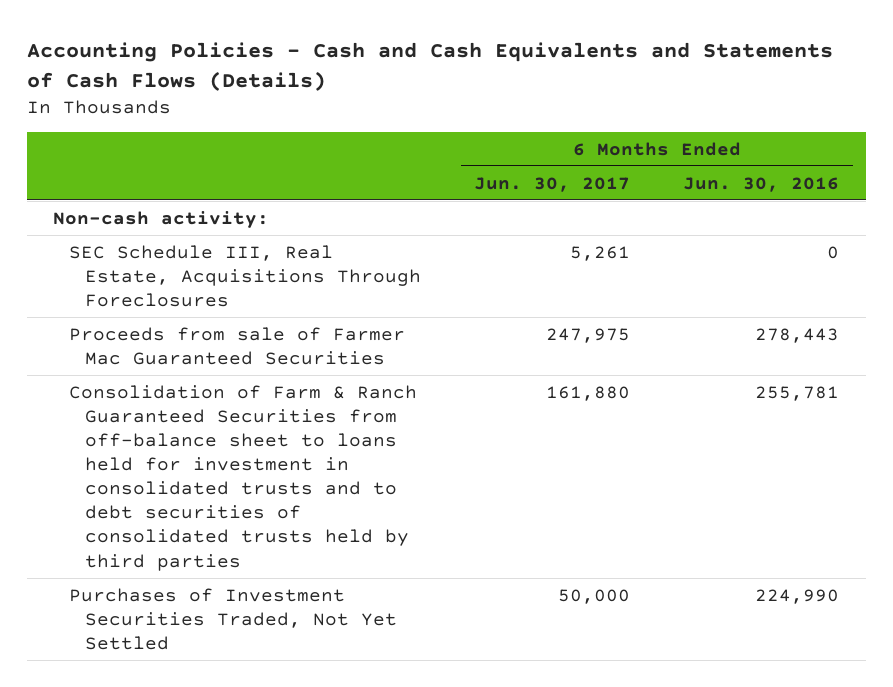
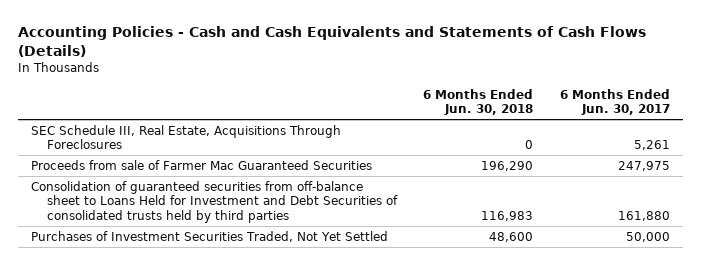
- | 6 Months Ended Jun. 30, 2017 | 6 Months Ended Jun. 30, 2016
+ | 6 Months Ended Jun. 30, 2018 | 6 Months Ended Jun. 30, 2017
- Non-cash activity:
- Consolidation of Farm & Ranch Guaranteed Securities from off-balance sheet to loans held for investment in consolidated trusts and to debt securities of consolidated trusts held by third parties | 161,880 | 255,781
+ Consolidation of guaranteed securities from off-balance sheet to Loans Held for Investment and Debt Securities of consolidated trusts held by third parties | 116,983 | 161,880

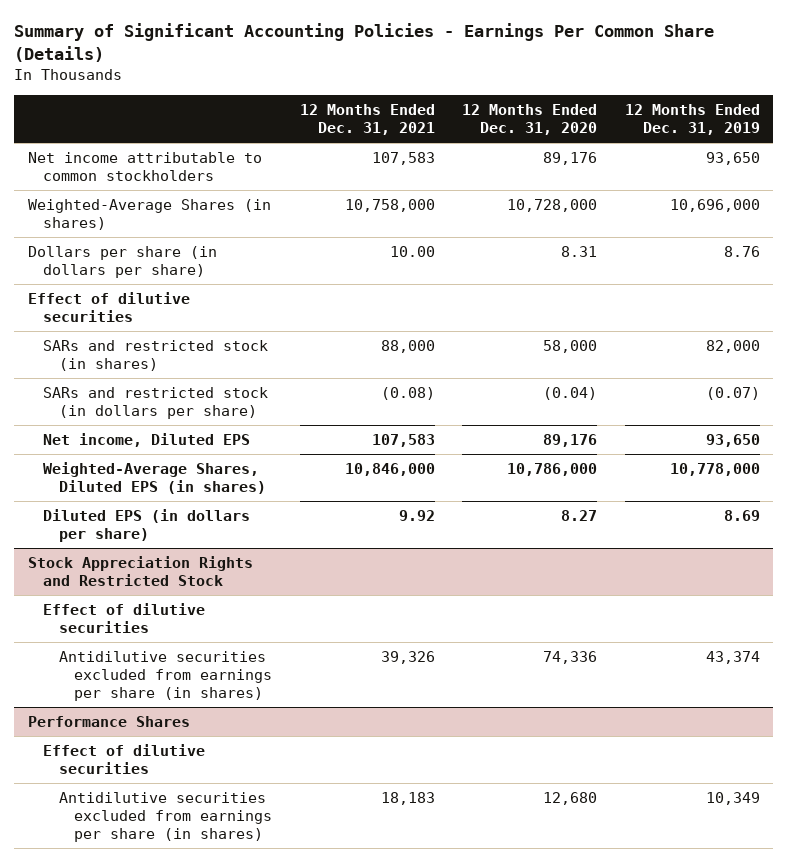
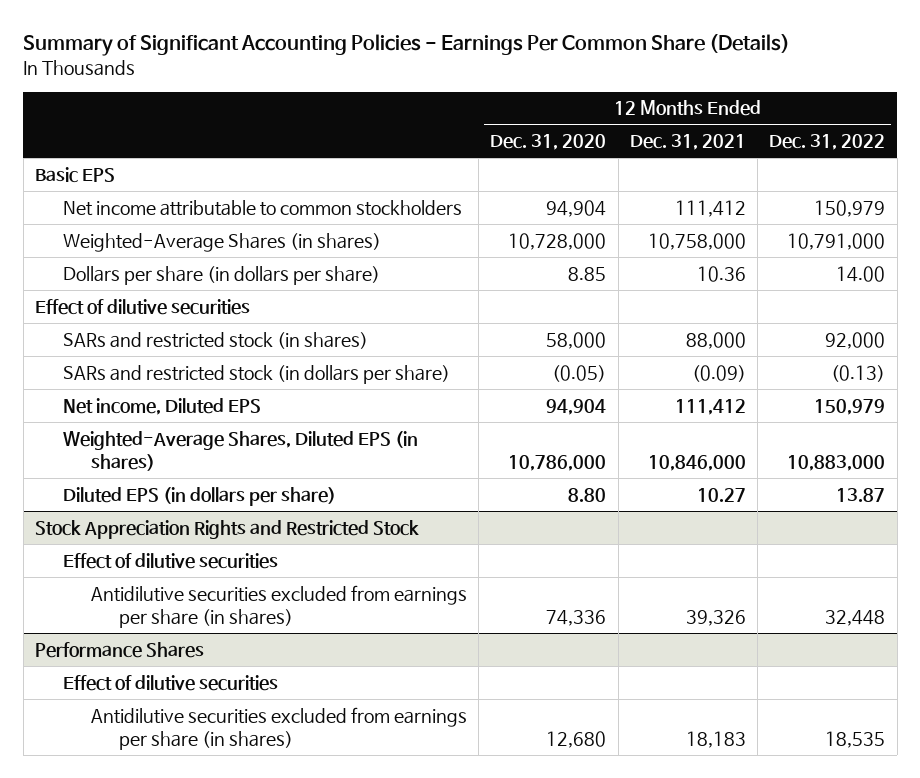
- | 12 Months Ended Dec. 31, 2021 | 12 Months Ended Dec. 31, 2020 | 12 Months Ended Dec. 31, 2019
+ | 12 Months Ended Dec. 31, 2020 | 12 Months Ended Dec. 31, 2021 | 12 Months Ended Dec. 31, 2022
- Net income attributable to common stockholders | 107,583 | 89,176 | 93,650
+ Basic EPS
+ Net income attributable to common stockholders | 94,904 | 111,412 | 150,979
- Dollars per share (in dollars per share) | 10.00 | 8.31 | 8.76
+ Dollars per share (in dollars per share) | 8.85 | 10.36 | 14.00
- SARs and restricted stock (in dollars per share) | (0.08) | (0.04) | (0.07)
- Net income, Diluted EPS | 107,583 | 89,176 | 93,650
+ SARs and restricted stock (in dollars per share) | (0.05) | (0.09) | (0.13)
+ Net income, Diluted EPS | 94,904 | 111,412 | 150,979
- Diluted EPS (in dollars per share) | 9.92 | 8.27 | 8.69
+ Diluted EPS (in dollars per share) | 8.80 | 10.27 | 13.87

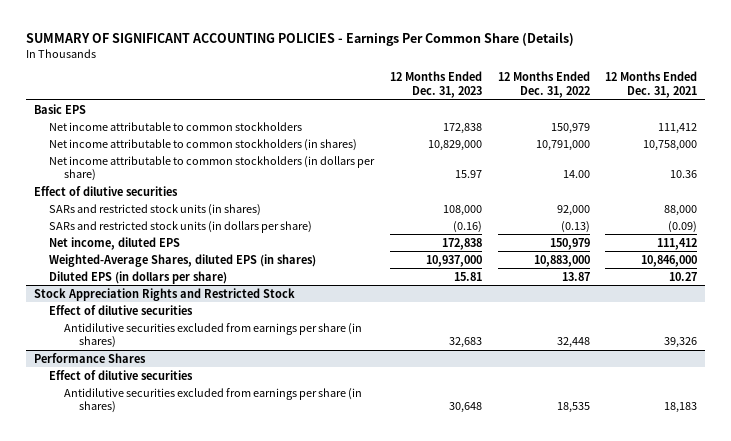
- Summary of Significant Accounting Policies - Earnings Per Common Share (Details)
+ SUMMARY OF SIGNIFICANT ACCOUNTING POLICIES - Earnings Per Common Share (Details)
- | 12 Months Ended Dec. 31, 2020 | 12 Months Ended Dec. 31, 2021 | 12 Months Ended Dec. 31, 2022
+ | 12 Months Ended Dec. 31, 2023 | 12 Months Ended Dec. 31, 2022 | 12 Months Ended Dec. 31, 2021
- Weighted-Average Shares (in shares) | 10,728,000 | 10,758,000 | 10,791,000
- Dollars per share (in dollars per share) | 8.85 | 10.36 | 14.00
+ Net income attributable to common stockholders (in shares) | 10,829,000 | 10,791,000 | 10,758,000
+ Net income attributable to common stockholders (in dollars per share) | 15.97 | 14.00 | 10.36
- SARs and restricted stock (in shares) | 58,000 | 88,000 | 92,000
- SARs and restricted stock (in dollars per share) | (0.05) | (0.09) | (0.13)
- Net income, Diluted EPS | 94,904 | 111,412 | 150,979
- Weighted-Average Shares, Diluted EPS (in shares) | 10,786,000 | 10,846,000 | 10,883,000
+ SARs and restricted stock units (in shares) | 108,000 | 92,000 | 88,000
+ SARs and restricted stock units (in dollars per share) | (0.16) | (0.13) | (0.09)
+ Net income, diluted EPS | 172,838 | 150,979 | 111,412
+ Weighted-Average Shares, diluted EPS (in shares) | 10,937,000 | 10,883,000 | 10,846,000

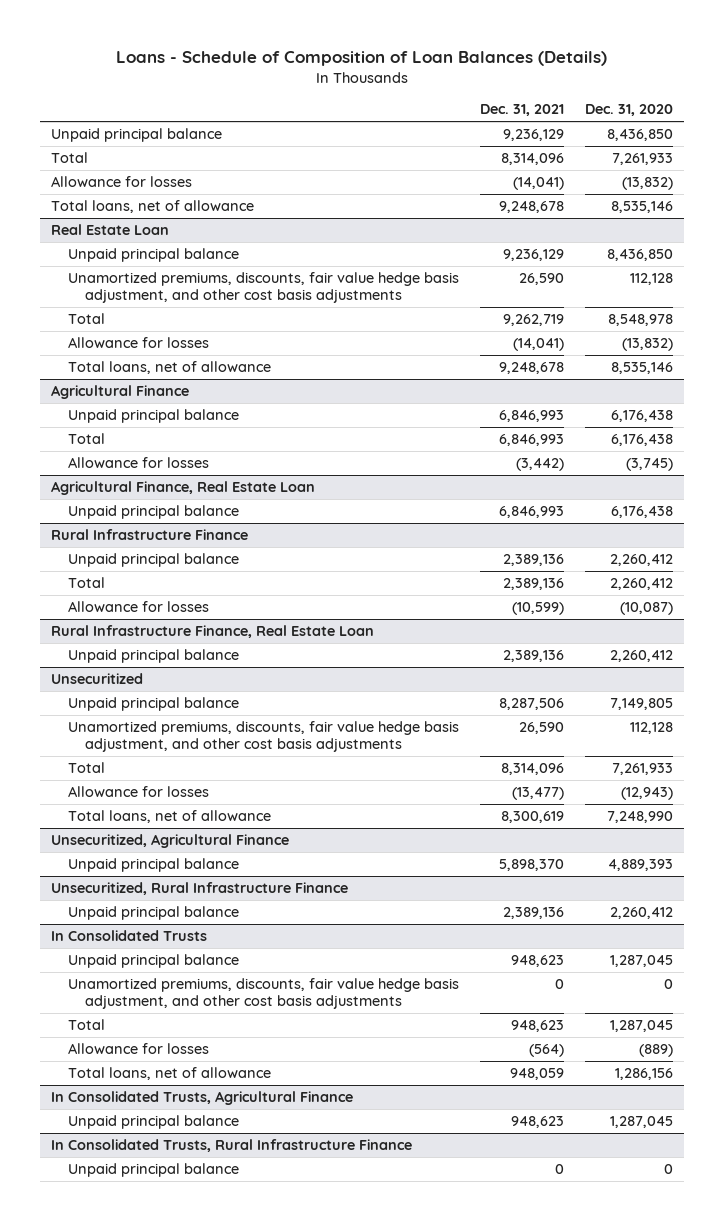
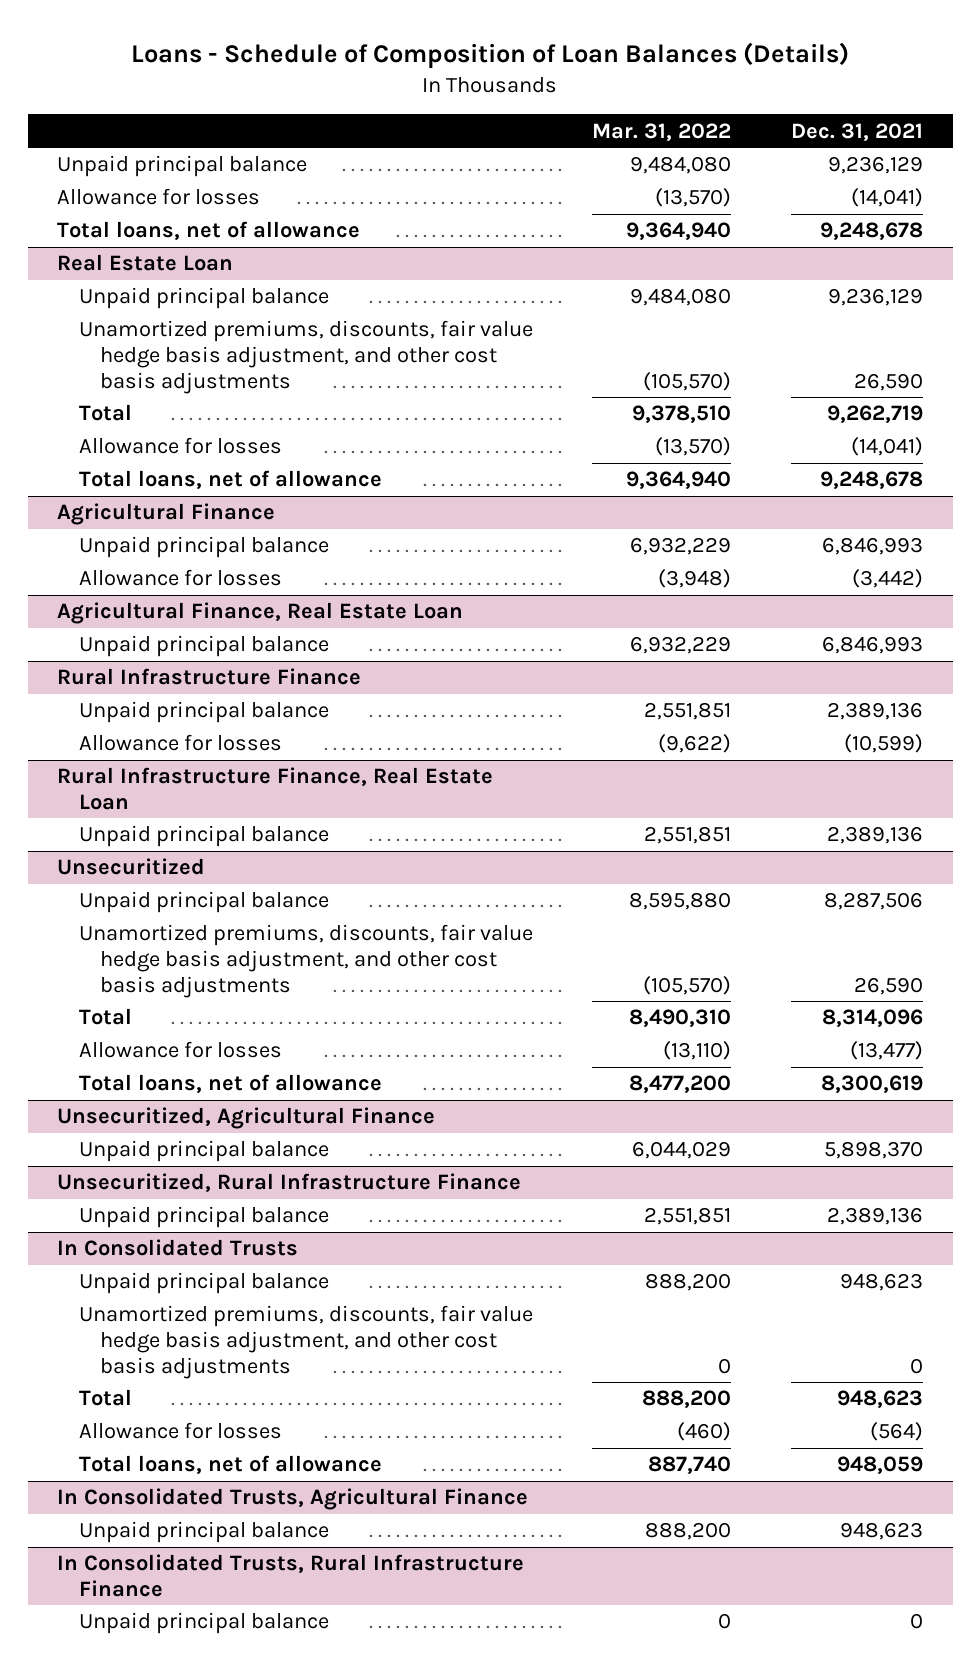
- | Dec. 31, 2021 | Dec. 31, 2020
+ | Mar. 31, 2022 | Dec. 31, 2021
- Total | 8,314,096 | 7,261,933
@ Agricultural Finance
- Total | 6,846,993 | 6,176,438
@ Rural Infrastructure Finance
- Total | 2,389,136 | 2,260,412

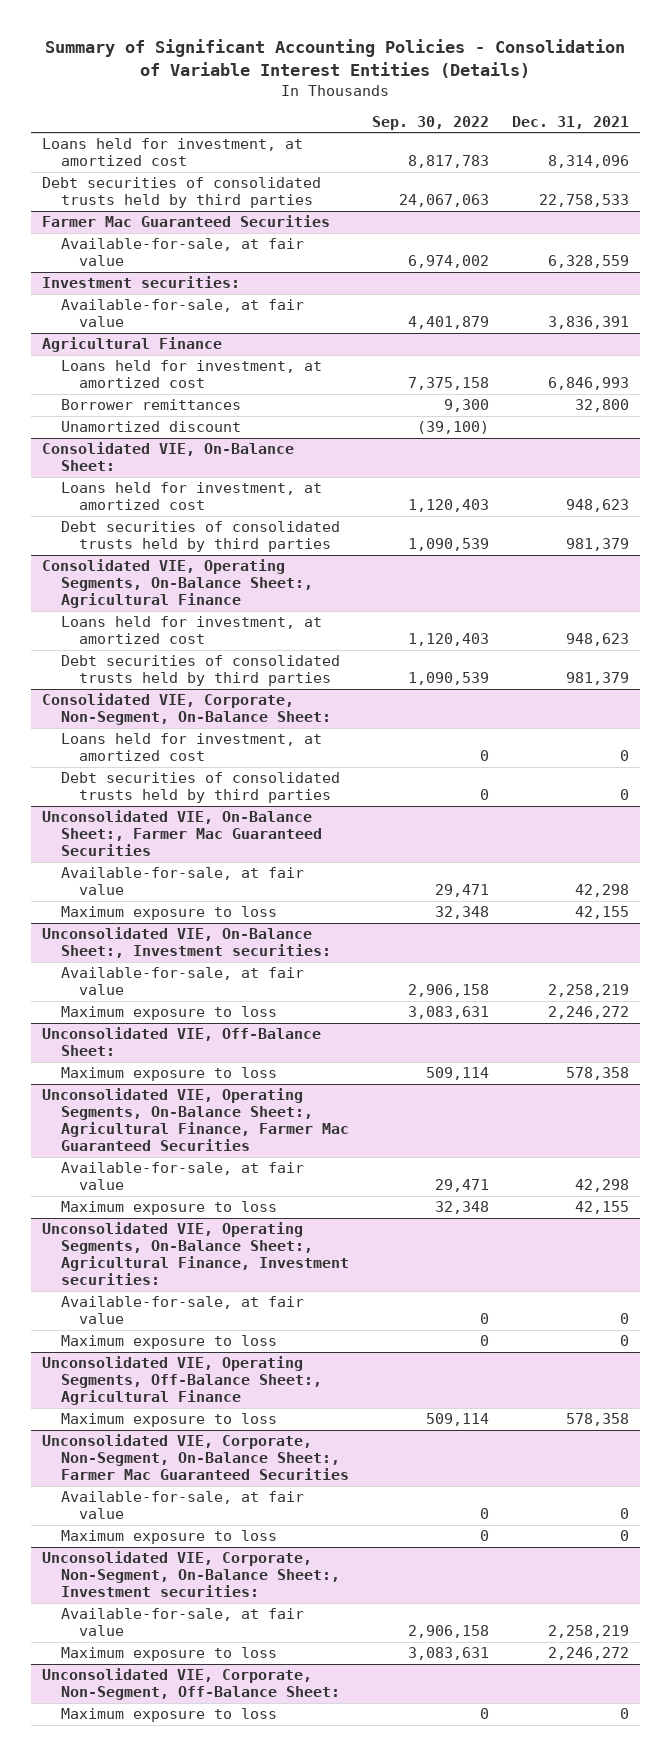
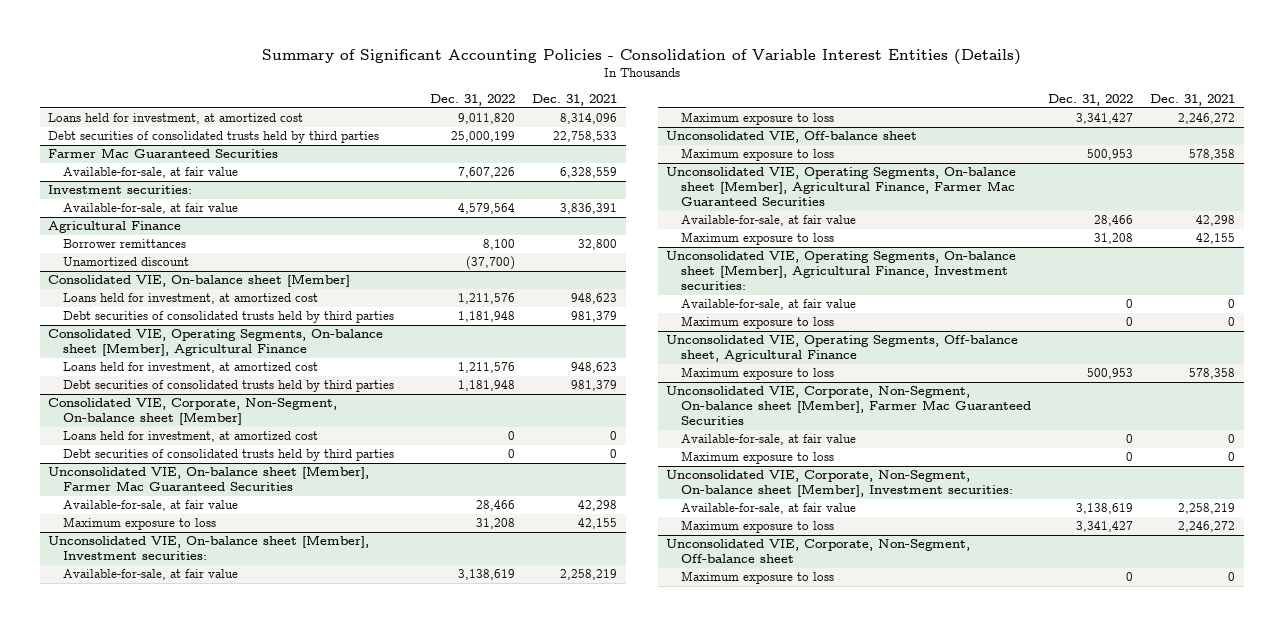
- | Sep. 30, 2022 | Dec. 31, 2021
+ | Dec. 31, 2022 | Dec. 31, 2021
@ Agricultural Finance
- Loans held for investment, at amortized cost | 7,375,158 | 6,846,993
- Consolidated VIE, On-Balance Sheet:
+ Consolidated VIE, On-balance sheet [Member]
- Consolidated VIE, Operating Segments, On-Balance Sheet:, Agricultural Finance
+ Consolidated VIE, Operating Segments, On-balance sheet [Member], Agricultural Finance
- Consolidated VIE, Corporate, Non-Segment, On-Balance Sheet:
+ Consolidated VIE, Corporate, Non-Segment, On-balance sheet [Member]
- Unconsolidated VIE, On-Balance Sheet:, Farmer Mac Guaranteed Securities
+ Unconsolidated VIE, On-balance sheet [Member], Farmer Mac Guaranteed Securities
- Unconsolidated VIE, On-Balance Sheet:, Investment securities:
+ Unconsolidated VIE, On-balance sheet [Member], Investment securities:
- Unconsolidated VIE, Off-Balance Sheet:
+ Unconsolidated VIE, Off-balance sheet
- Unconsolidated VIE, Operating Segments, On-Balance Sheet:, Agricultural Finance, Farmer Mac Guaranteed Securities
+ Unconsolidated VIE, Operating Segments, On-balance sheet [Member], Agricultural Finance, Farmer Mac Guaranteed Securities
- Unconsolidated VIE, Operating Segments, On-Balance Sheet:, Agricultural Finance, Investment securities:
+ Unconsolidated VIE, Operating Segments, On-balance sheet [Member], Agricultural Finance, Investment securities:
- Unconsolidated VIE, Operating Segments, Off-Balance Sheet:, Agricultural Finance
+ Unconsolidated VIE, Operating Segments, Off-balance sheet, Agricultural Finance
- Unconsolidated VIE, Corporate, Non-Segment, On-Balance Sheet:, Farmer Mac Guaranteed Securities
+ Unconsolidated VIE, Corporate, Non-Segment, On-balance sheet [Member], Farmer Mac Guaranteed Securities
- Unconsolidated VIE, Corporate, Non-Segment, On-Balance Sheet:, Investment securities:
+ Unconsolidated VIE, Corporate, Non-Segment, On-balance sheet [Member], Investment securities:
- Unconsolidated VIE, Corporate, Non-Segment, Off-Balance Sheet:
+ Unconsolidated VIE, Corporate, Non-Segment, Off-balance sheet

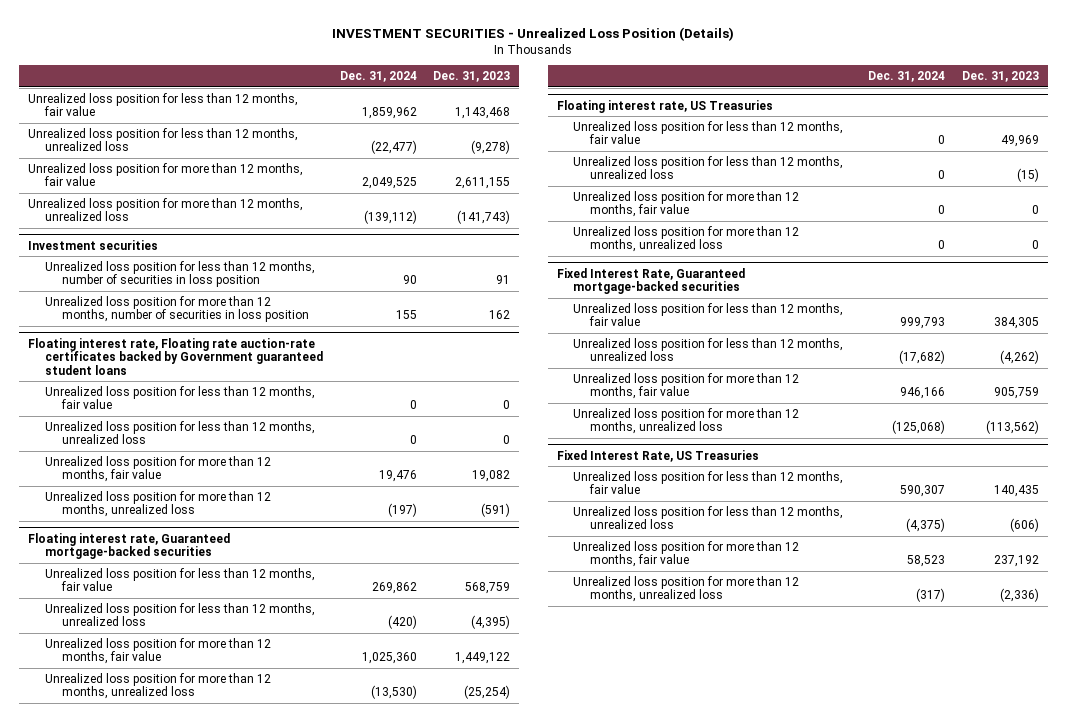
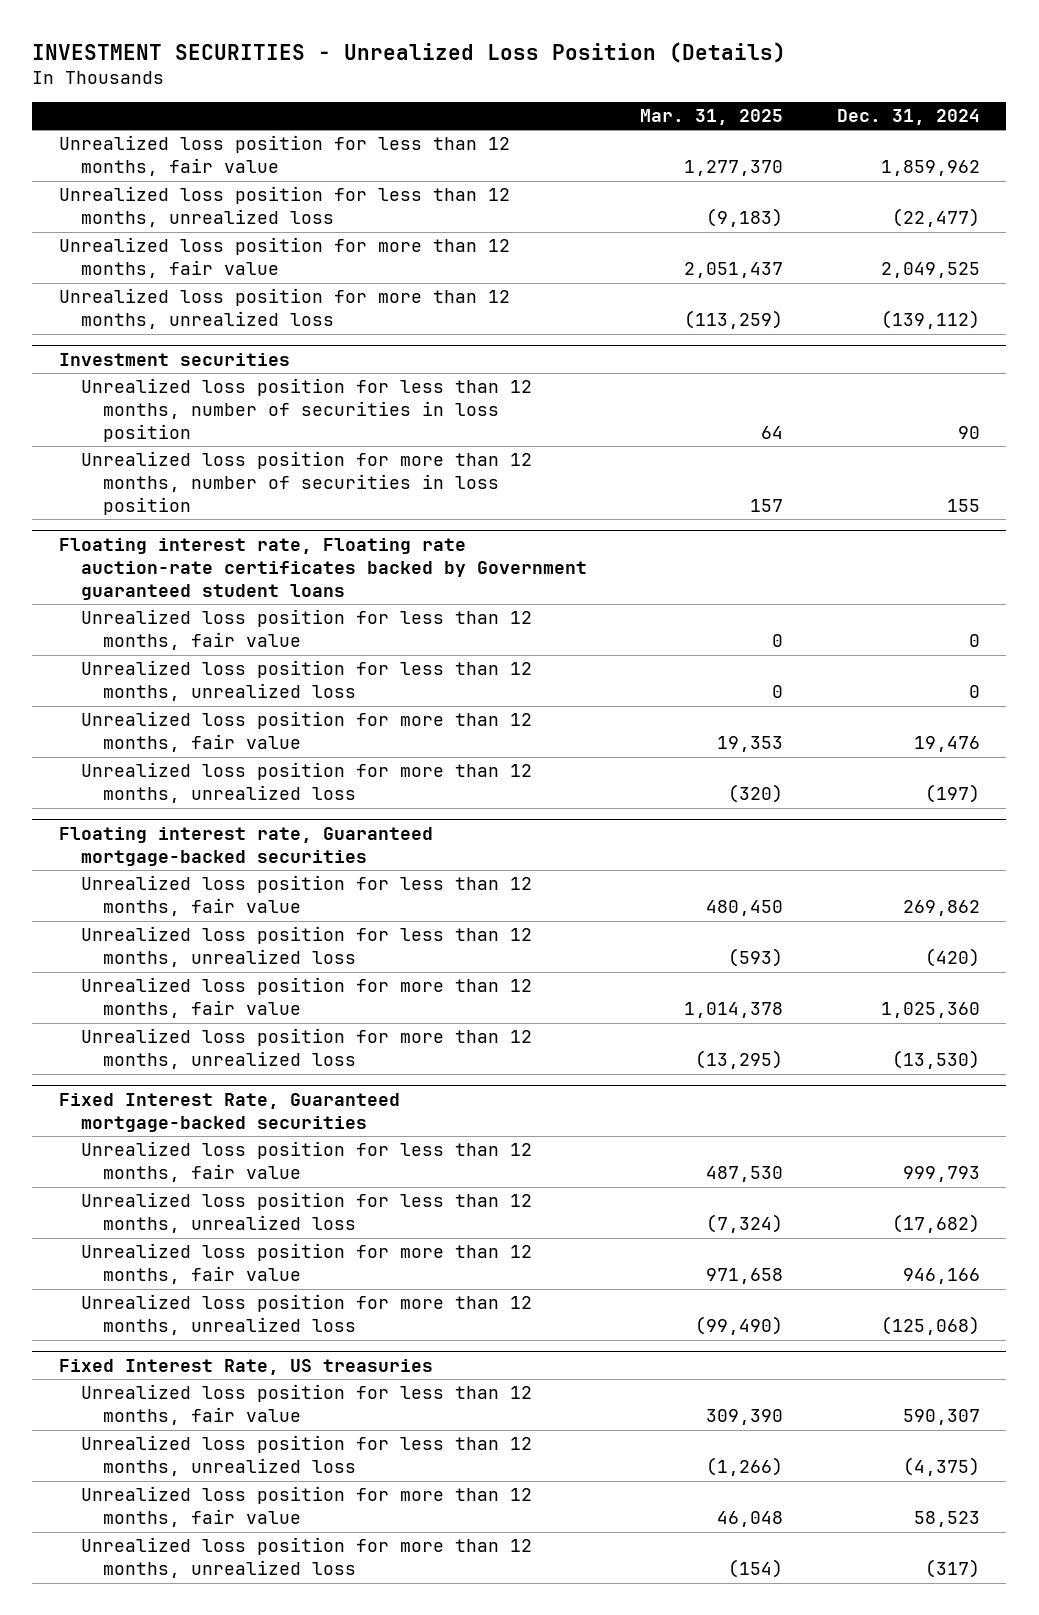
- | Dec. 31, 2024 | Dec. 31, 2023
+ | Mar. 31, 2025 | Dec. 31, 2024
- Floating interest rate, US Treasuries
- Unrealized loss position for less than 12 months, fair value | 0 | 49,969
- Unrealized loss position for less than 12 months, unrealized loss | 0 | (15)
- Unrealized loss position for more than 12 months, fair value | 0 | 0
- Unrealized loss position for more than 12 months, unrealized loss | 0 | 0
- Fixed Interest Rate, US Treasuries
+ Fixed Interest Rate, US treasuries

